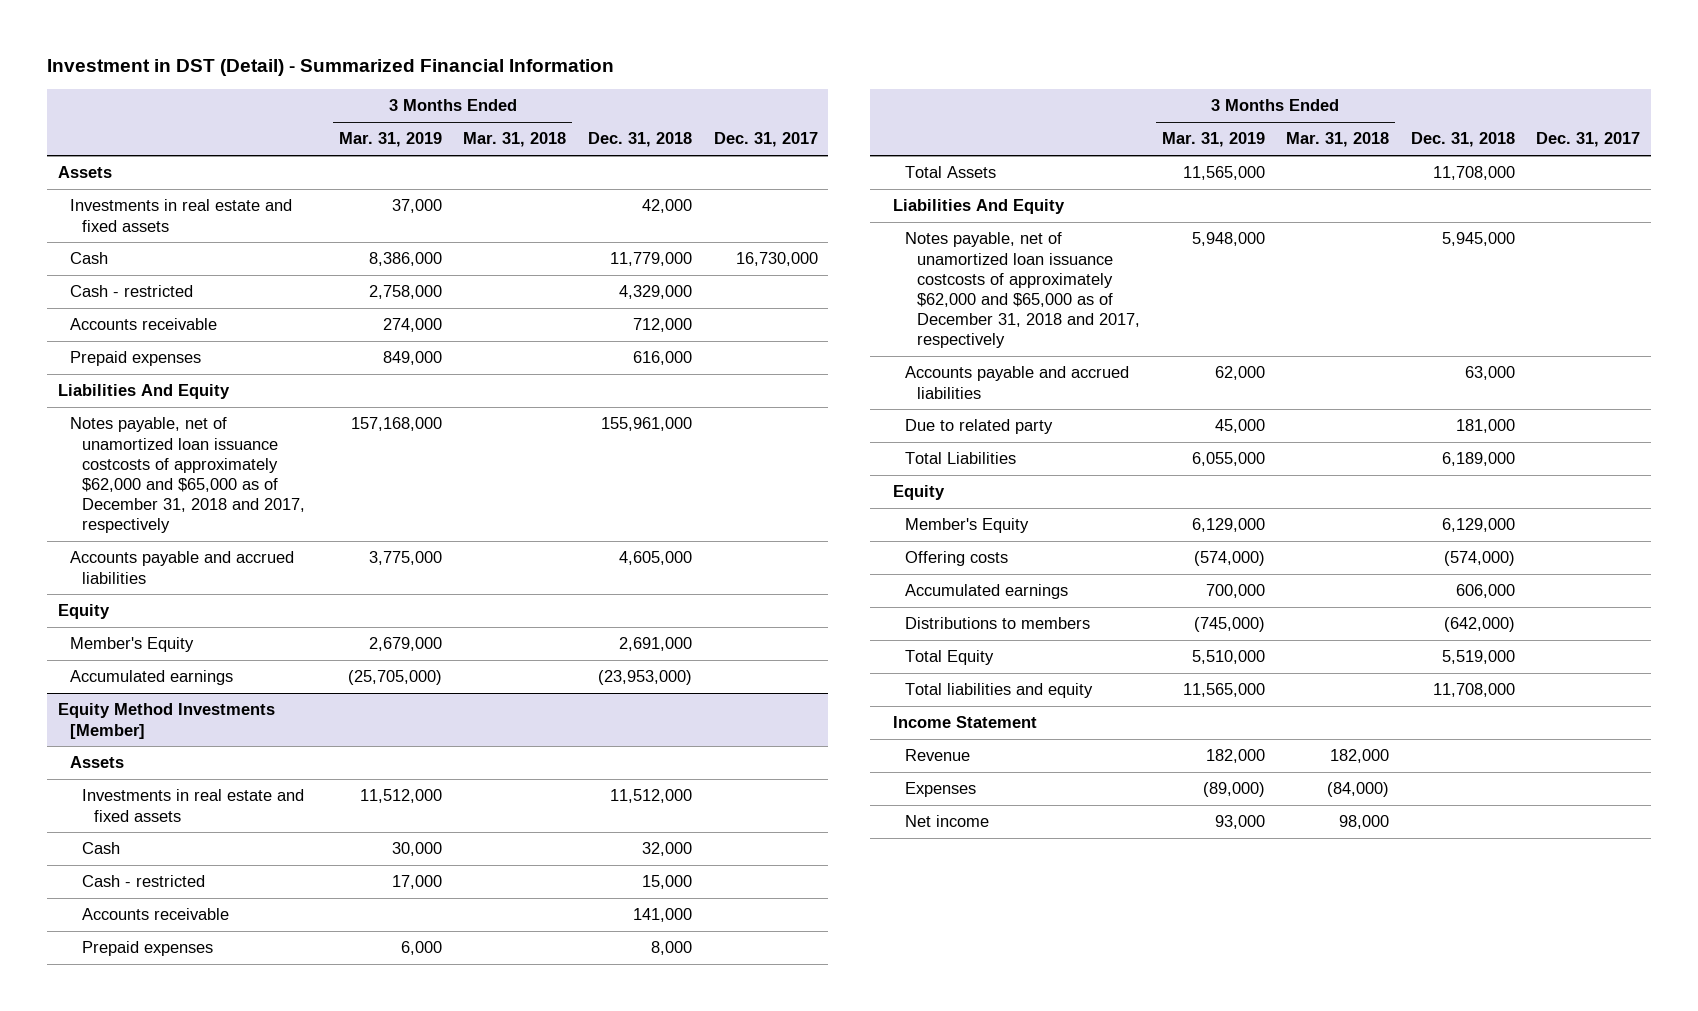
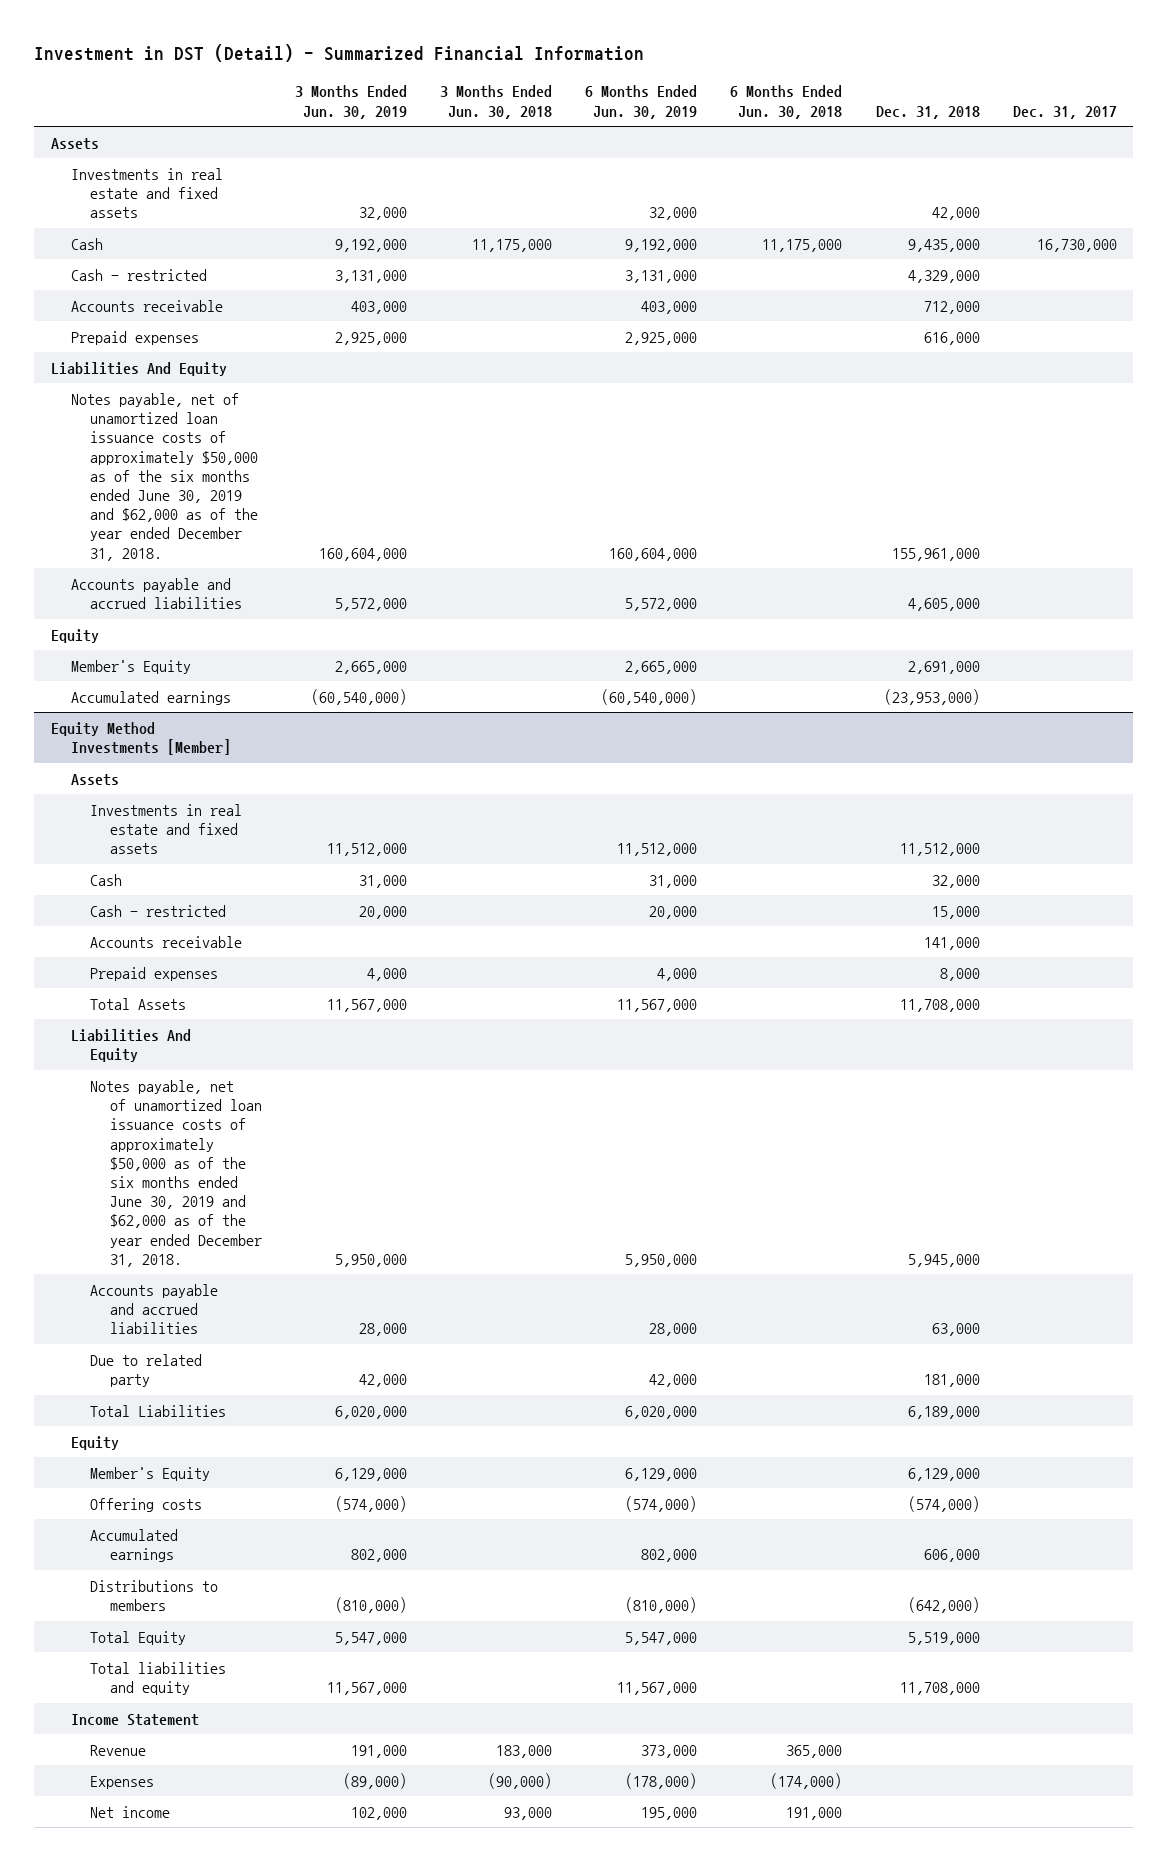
- | 3 Months Ended Mar. 31, 2019 | 3 Months Ended Mar. 31, 2018 | Dec. 31, 2018 | Dec. 31, 2017
+ | 3 Months Ended Jun. 30, 2019 | 3 Months Ended Jun. 30, 2018 | 6 Months Ended Jun. 30, 2019 | 6 Months Ended Jun. 30, 2018 | Dec. 31, 2018 | Dec. 31, 2017
- Cash | 8,386,000 | | 11,779,000 | 16,730,000
+ Cash | 9,192,000 | 11,175,000 | 9,192,000 | 11,175,000 | 9,435,000 | 16,730,000
- Notes payable, net of unamortized loan issuance costcosts of approximately $62,000 and $65,000 as of December 31, 2018 and 2017, respectively | 157,168,000 | | 155,961,000 |
+ Notes payable, net of unamortized loan issuance costs of approximately $50,000 as of the six months ended June 30, 2019 and $62,000 as of the year ended December 31, 2018. | 160,604,000 | | 160,604,000 | | 155,961,000 |
@ Equity Method Investments [Member]
- Notes payable, net of unamortized loan issuance costcosts of approximately $62,000 and $65,000 as of December 31, 2018 and 2017, respectively | 5,948,000 | | 5,945,000 |
+ Notes payable, net of unamortized loan issuance costs of approximately $50,000 as of the six months ended June 30, 2019 and $62,000 as of the year ended December 31, 2018. | 5,950,000 | | 5,950,000 | | 5,945,000 |

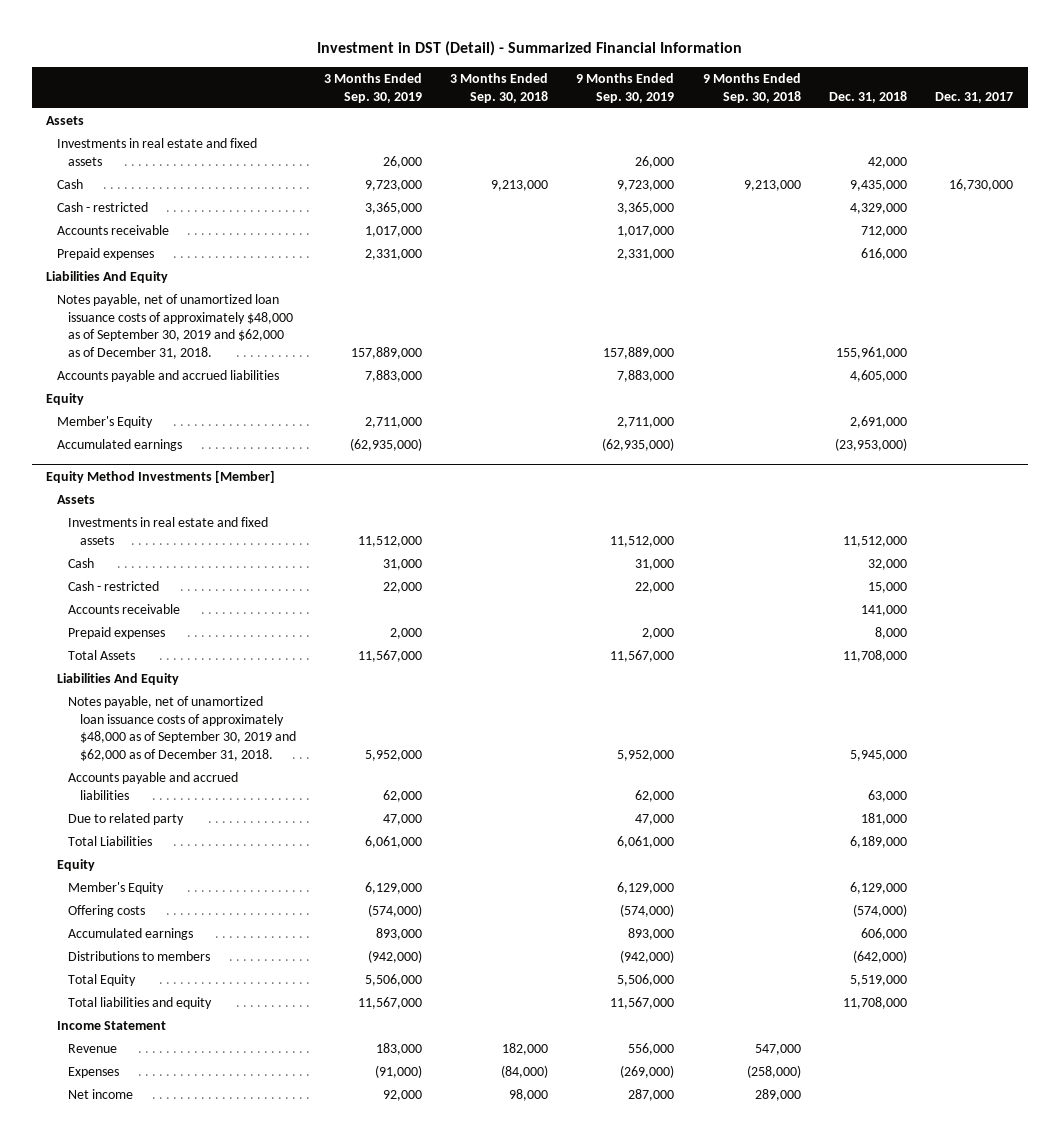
- | 3 Months Ended Jun. 30, 2019 | 3 Months Ended Jun. 30, 2018 | 6 Months Ended Jun. 30, 2019 | 6 Months Ended Jun. 30, 2018 | Dec. 31, 2018 | Dec. 31, 2017
+ | 3 Months Ended Sep. 30, 2019 | 3 Months Ended Sep. 30, 2018 | 9 Months Ended Sep. 30, 2019 | 9 Months Ended Sep. 30, 2018 | Dec. 31, 2018 | Dec. 31, 2017
- Notes payable, net of unamortized loan issuance costs of approximately $50,000 as of the six months ended June 30, 2019 and $62,000 as of the year ended December 31, 2018. | 160,604,000 | | 160,604,000 | | 155,961,000 |
+ Notes payable, net of unamortized loan issuance costs of approximately $48,000 as of September 30, 2019 and $62,000 as of December 31, 2018. | 157,889,000 | | 157,889,000 | | 155,961,000 |
@ Equity Method Investments [Member]
- Notes payable, net of unamortized loan issuance costs of approximately $50,000 as of the six months ended June 30, 2019 and $62,000 as of the year ended December 31, 2018. | 5,950,000 | | 5,950,000 | | 5,945,000 |
+ Notes payable, net of unamortized loan issuance costs of approximately $48,000 as of September 30, 2019 and $62,000 as of December 31, 2018. | 5,952,000 | | 5,952,000 | | 5,945,000 |

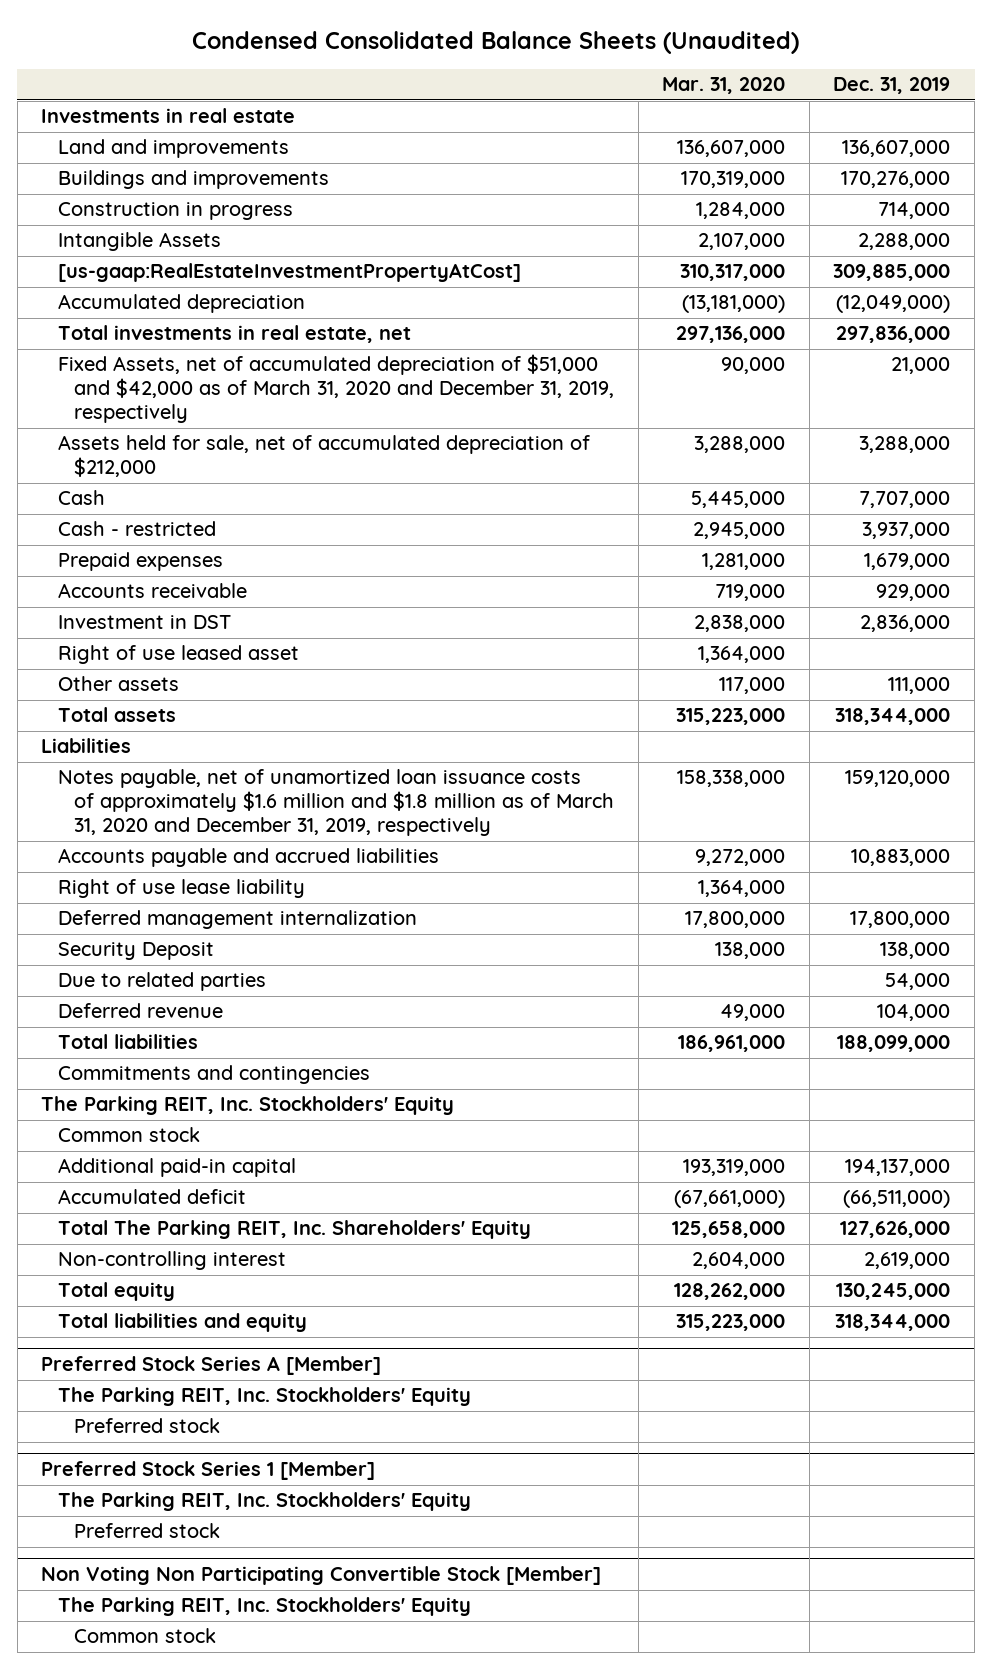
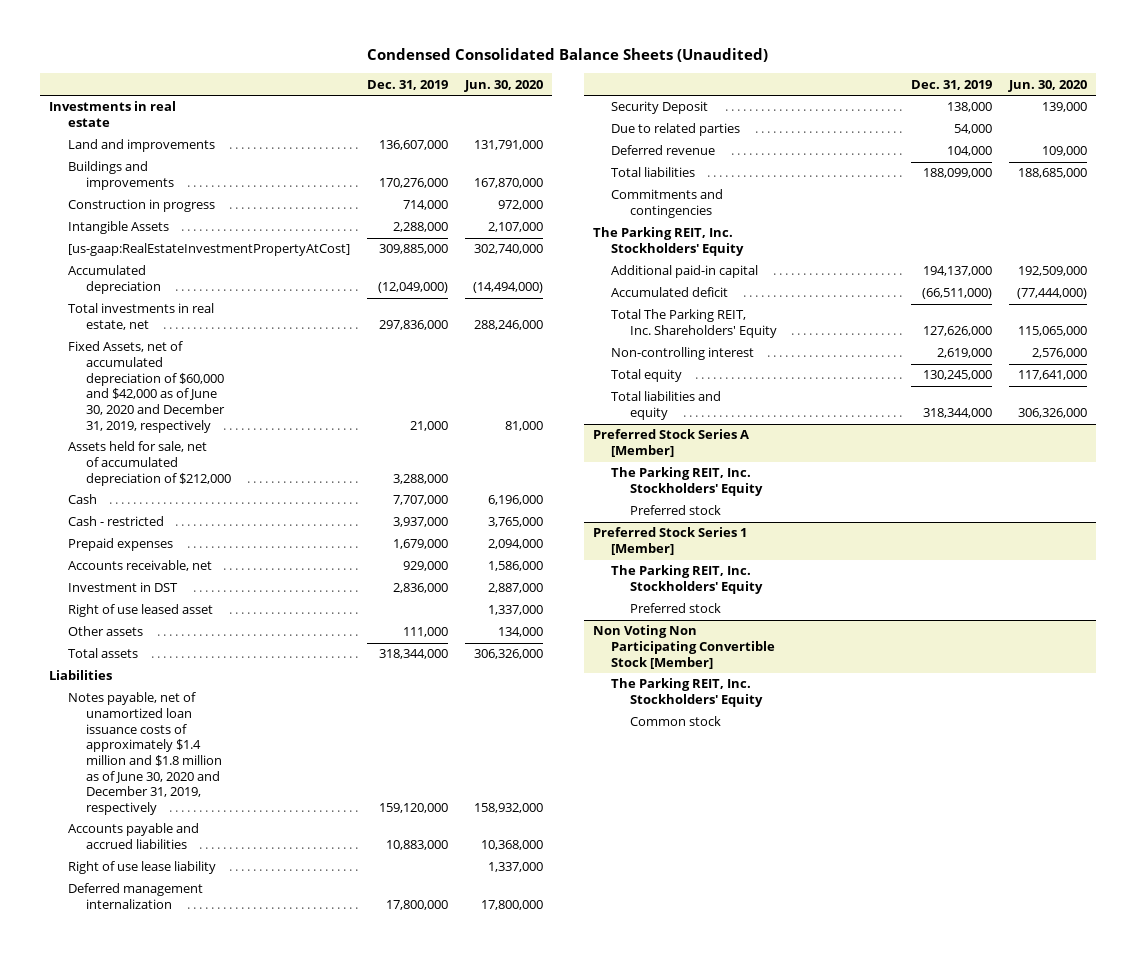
- | Mar. 31, 2020 | Dec. 31, 2019
+ | Dec. 31, 2019 | Jun. 30, 2020
- Fixed Assets, net of accumulated depreciation of $51,000 and $42,000 as of March 31, 2020 and December 31, 2019, respectively | 90,000 | 21,000
+ Fixed Assets, net of accumulated depreciation of $60,000 and $42,000 as of June 30, 2020 and December 31, 2019, respectively | 21,000 | 81,000
- Accounts receivable | 719,000 | 929,000
+ Accounts receivable, net | 929,000 | 1,586,000
- Notes payable, net of unamortized loan issuance costs of approximately $1.6 million and $1.8 million as of March 31, 2020 and December 31, 2019, respectively | 158,338,000 | 159,120,000
+ Notes payable, net of unamortized loan issuance costs of approximately $1.4 million and $1.8 million as of June 30, 2020 and December 31, 2019, respectively | 159,120,000 | 158,932,000
- Common stock

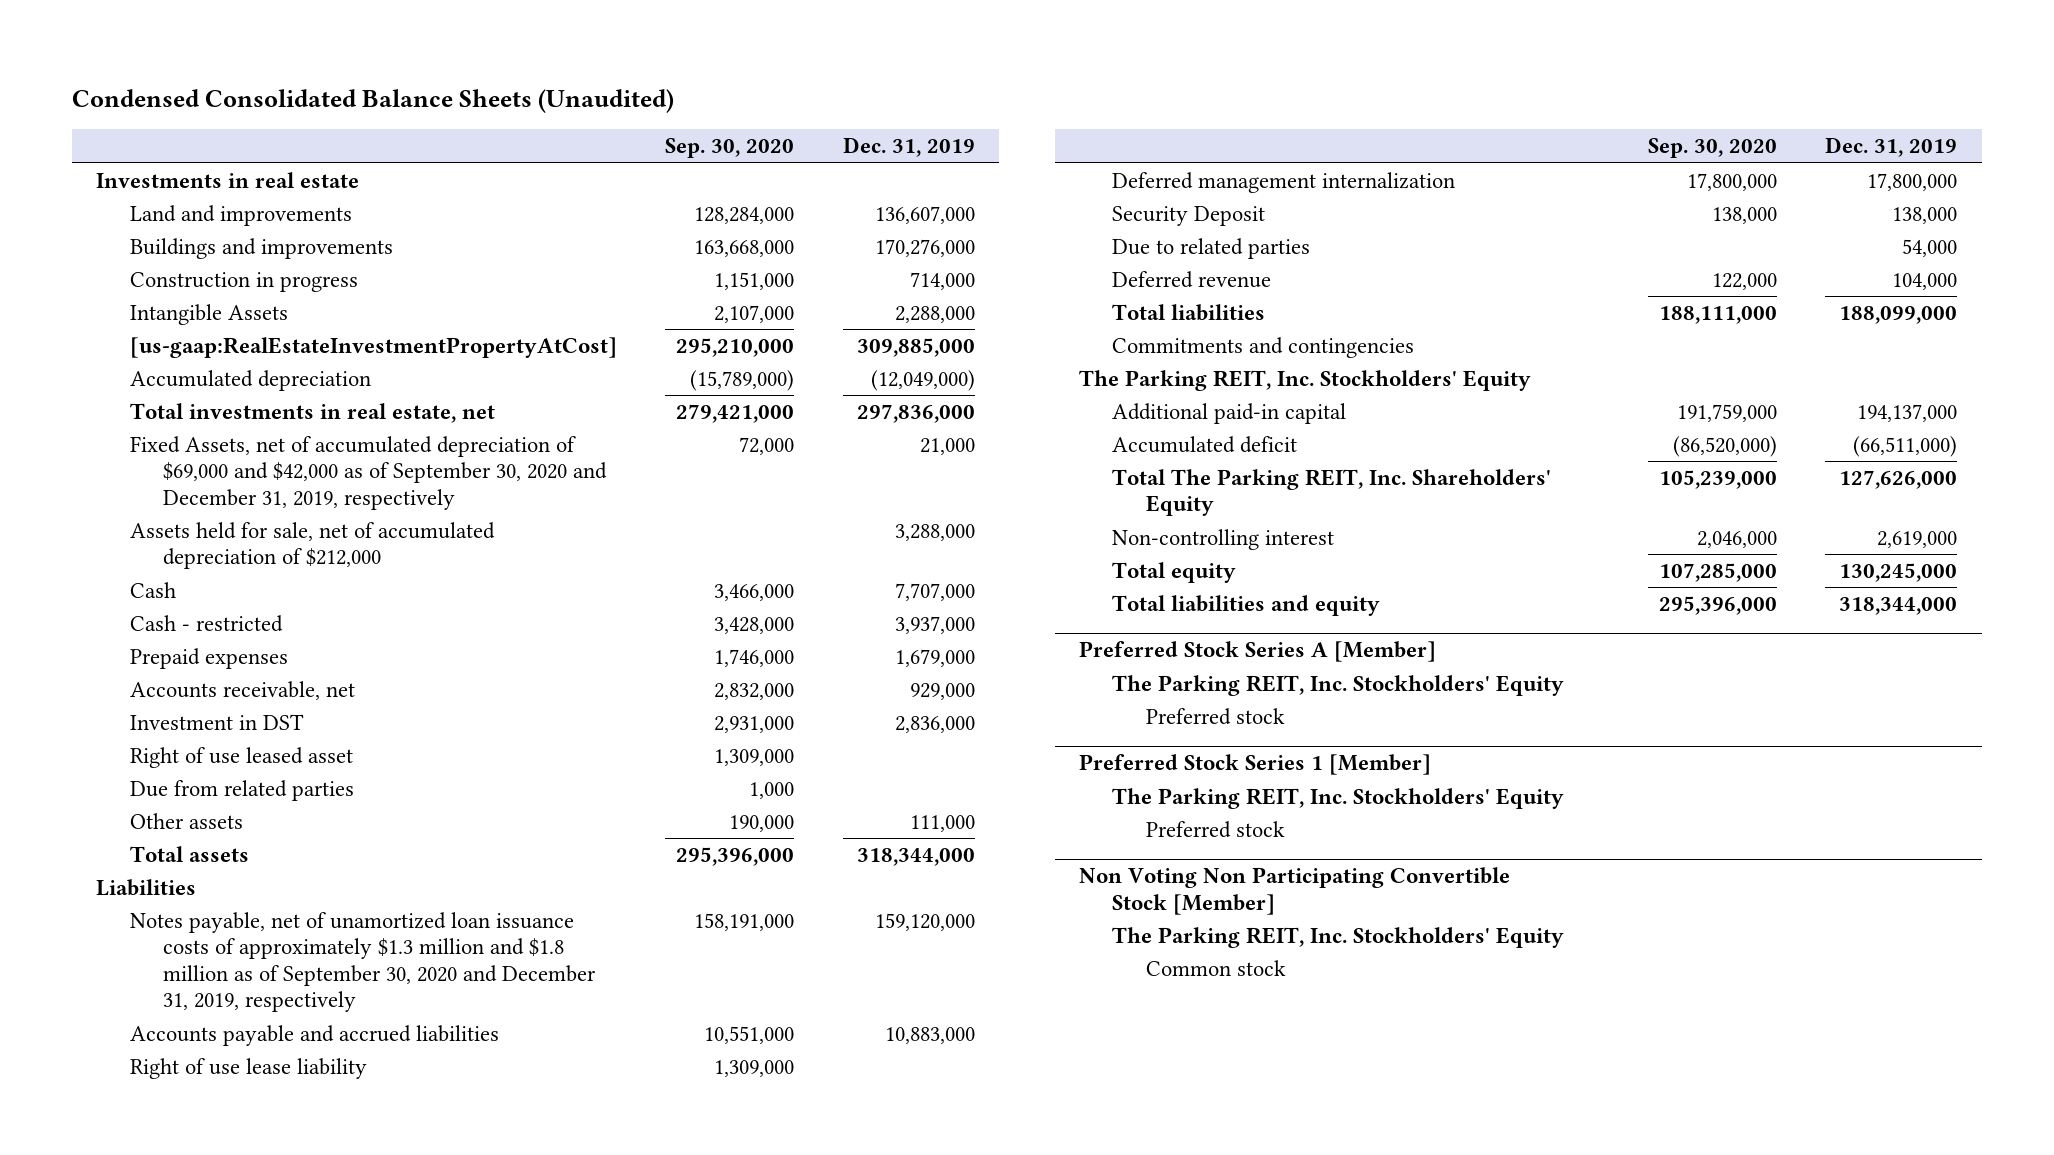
- | Dec. 31, 2019 | Jun. 30, 2020
+ | Sep. 30, 2020 | Dec. 31, 2019
- Fixed Assets, net of accumulated depreciation of $60,000 and $42,000 as of June 30, 2020 and December 31, 2019, respectively | 21,000 | 81,000
+ Fixed Assets, net of accumulated depreciation of $69,000 and $42,000 as of September 30, 2020 and December 31, 2019, respectively | 72,000 | 21,000
+ Due from related parties | 1,000 |
- Notes payable, net of unamortized loan issuance costs of approximately $1.4 million and $1.8 million as of June 30, 2020 and December 31, 2019, respectively | 159,120,000 | 158,932,000
+ Notes payable, net of unamortized loan issuance costs of approximately $1.3 million and $1.8 million as of September 30, 2020 and December 31, 2019, respectively | 158,191,000 | 159,120,000

